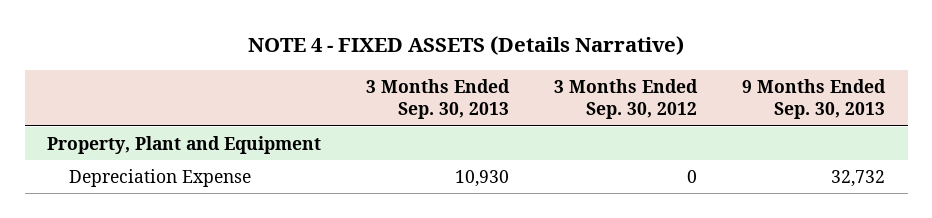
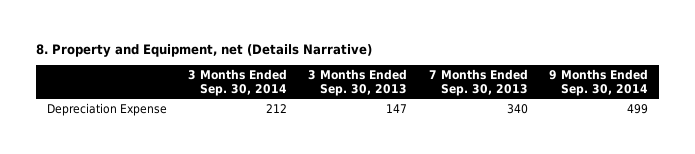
- NOTE 4 - FIXED ASSETS (Details Narrative)
+ 8. Property and Equipment, net (Details Narrative)
- | 3 Months Ended Sep. 30, 2013 | 3 Months Ended Sep. 30, 2012 | 9 Months Ended Sep. 30, 2013
+ | 3 Months Ended Sep. 30, 2014 | 3 Months Ended Sep. 30, 2013 | 7 Months Ended Sep. 30, 2013 | 9 Months Ended Sep. 30, 2014
- Property, Plant and Equipment
- Depreciation Expense | 10,930 | 0 | 32,732
+ Depreciation Expense | 212 | 147 | 340 | 499

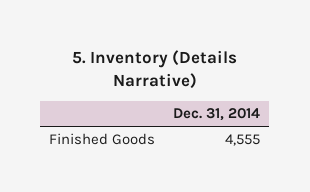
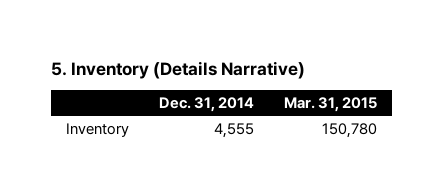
- | Dec. 31, 2014
+ | Dec. 31, 2014 | Mar. 31, 2015
- Finished Goods | 4,555
+ Inventory | 4,555 | 150,780

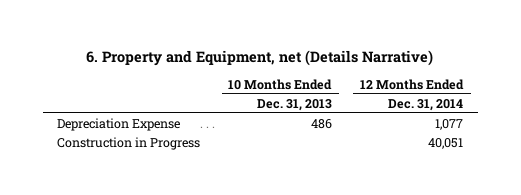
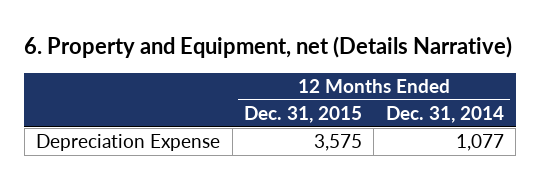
- | 10 Months Ended Dec. 31, 2013 | 12 Months Ended Dec. 31, 2014
+ | 12 Months Ended Dec. 31, 2015 | 12 Months Ended Dec. 31, 2014
- Construction in Progress | | 40,051

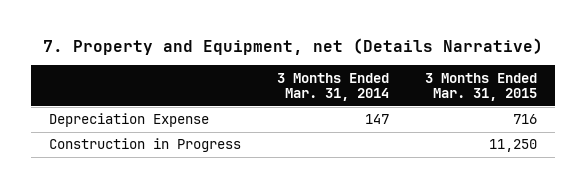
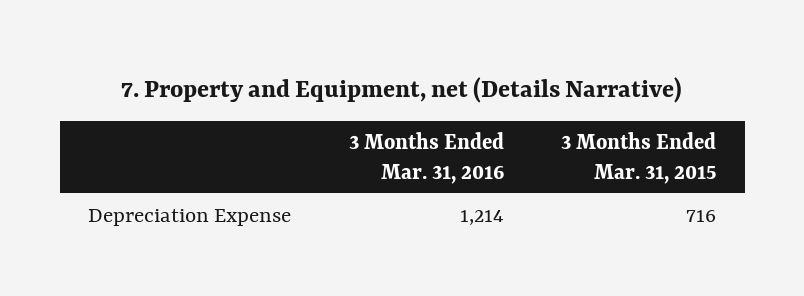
- | 3 Months Ended Mar. 31, 2014 | 3 Months Ended Mar. 31, 2015
+ | 3 Months Ended Mar. 31, 2016 | 3 Months Ended Mar. 31, 2015
- Construction in Progress | | 11,250

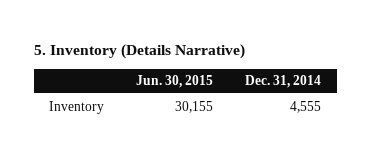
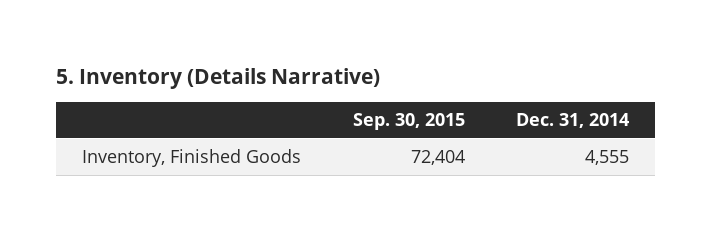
- | Jun. 30, 2015 | Dec. 31, 2014
+ | Sep. 30, 2015 | Dec. 31, 2014
- Inventory | 30,155 | 4,555
+ Inventory, Finished Goods | 72,404 | 4,555

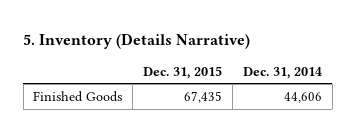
- | Sep. 30, 2015 | Dec. 31, 2014
+ | Dec. 31, 2015 | Dec. 31, 2014
- Inventory, Finished Goods | 72,404 | 4,555
+ Finished Goods | 67,435 | 44,606

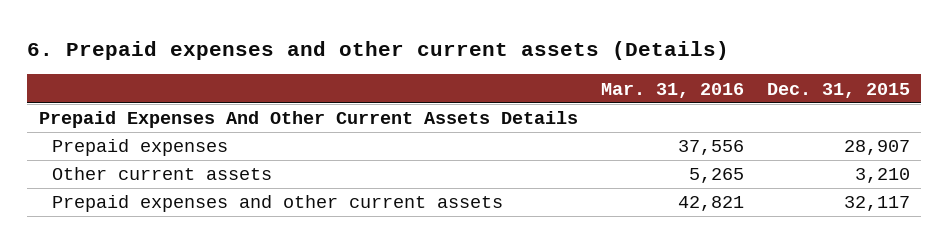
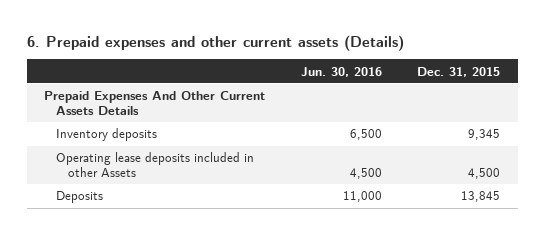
- | Mar. 31, 2016 | Dec. 31, 2015
+ | Jun. 30, 2016 | Dec. 31, 2015
- Prepaid expenses | 37,556 | 28,907
- Other current assets | 5,265 | 3,210
- Prepaid expenses and other current assets | 42,821 | 32,117
+ Inventory deposits | 6,500 | 9,345
+ Operating lease deposits included in other Assets | 4,500 | 4,500
+ Deposits | 11,000 | 13,845

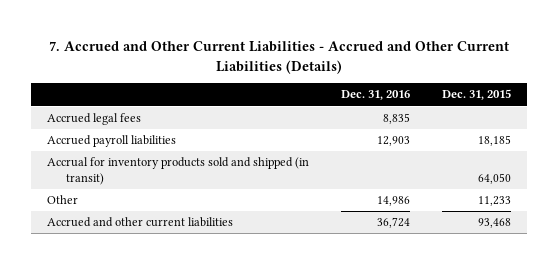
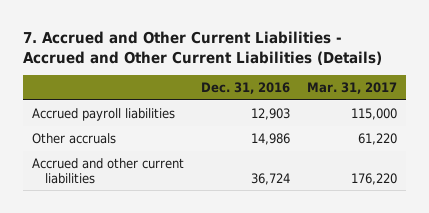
- | Dec. 31, 2016 | Dec. 31, 2015
+ | Dec. 31, 2016 | Mar. 31, 2017
- Accrued legal fees | 8,835 |
- Accrual for inventory products sold and shipped (in transit) | | 64,050
- Other | 14,986 | 11,233
+ Other accruals | 14,986 | 61,220

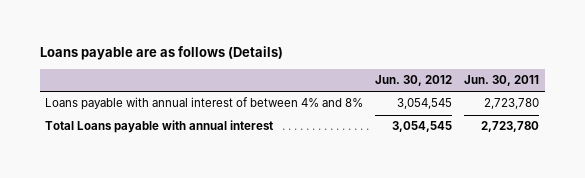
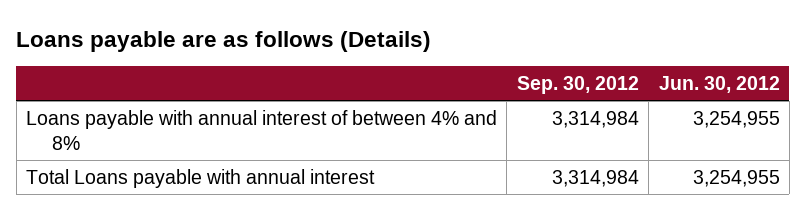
- | Jun. 30, 2012 | Jun. 30, 2011
+ | Sep. 30, 2012 | Jun. 30, 2012
- Loans payable with annual interest of between 4% and 8% | 3,054,545 | 2,723,780
- Total Loans payable with annual interest | 3,054,545 | 2,723,780
+ Loans payable with annual interest of between 4% and 8% | 3,314,984 | 3,254,955
+ Total Loans payable with annual interest | 3,314,984 | 3,254,955

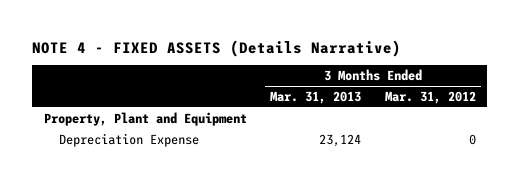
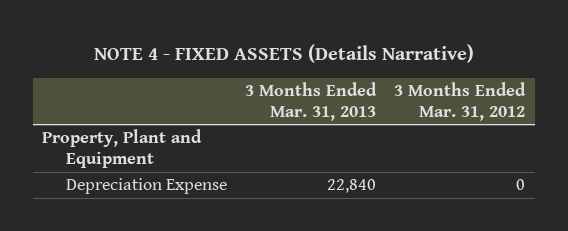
- Depreciation Expense | 23,124 | 0
+ Depreciation Expense | 22,840 | 0

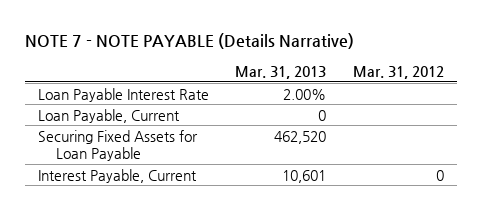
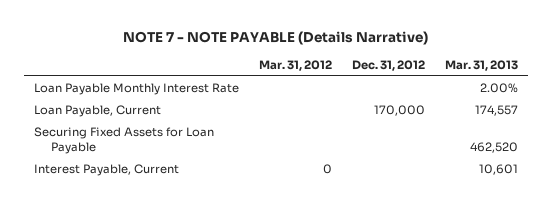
- | Mar. 31, 2013 | Mar. 31, 2012
+ | Mar. 31, 2012 | Dec. 31, 2012 | Mar. 31, 2013
- Loan Payable Interest Rate | 2.00% |
- Loan Payable, Current | 0 |
+ Loan Payable Monthly Interest Rate | | | 2.00%
+ Loan Payable, Current | | 170,000 | 174,557

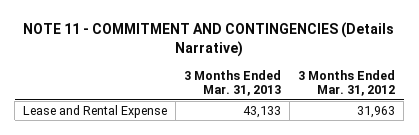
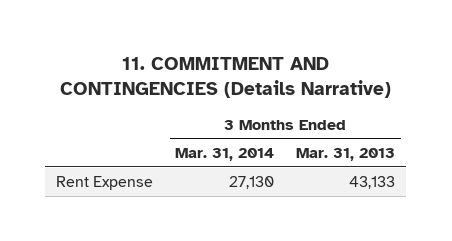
- NOTE 11 - COMMITMENT AND CONTINGENCIES (Details Narrative)
+ 11. COMMITMENT AND CONTINGENCIES (Details Narrative)
- | 3 Months Ended Mar. 31, 2013 | 3 Months Ended Mar. 31, 2012
+ | 3 Months Ended Mar. 31, 2014 | 3 Months Ended Mar. 31, 2013
- Lease and Rental Expense | 43,133 | 31,963
+ Rent Expense | 27,130 | 43,133

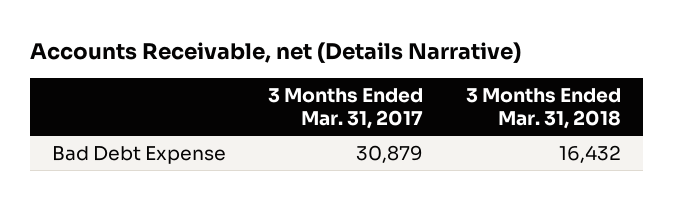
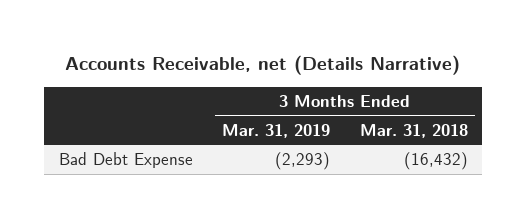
- | 3 Months Ended Mar. 31, 2017 | 3 Months Ended Mar. 31, 2018
+ | 3 Months Ended Mar. 31, 2019 | 3 Months Ended Mar. 31, 2018
- Bad Debt Expense | 30,879 | 16,432
+ Bad Debt Expense | (2,293) | (16,432)

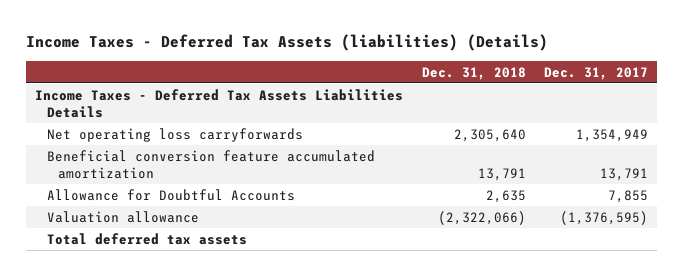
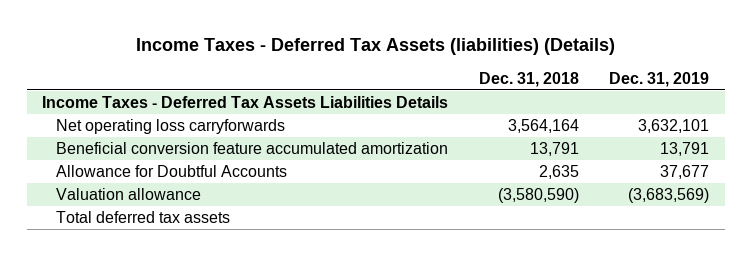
- | Dec. 31, 2018 | Dec. 31, 2017
+ | Dec. 31, 2018 | Dec. 31, 2019
- Net operating loss carryforwards | 2,305,640 | 1,354,949
+ Net operating loss carryforwards | 3,564,164 | 3,632,101
- Valuation allowance | (2,322,066) | (1,376,595)
+ Valuation allowance | (3,580,590) | (3,683,569)

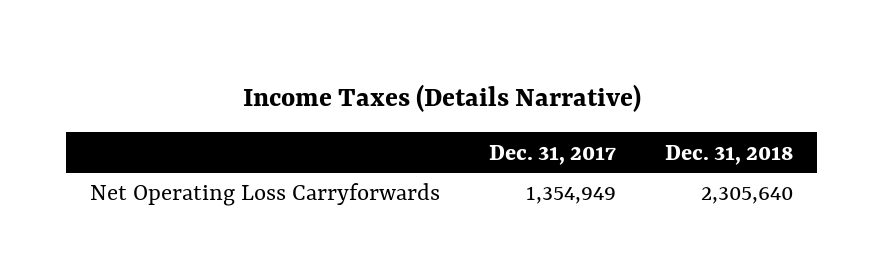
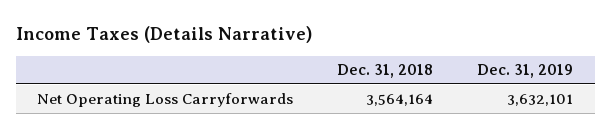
- | Dec. 31, 2017 | Dec. 31, 2018
+ | Dec. 31, 2018 | Dec. 31, 2019
- Net Operating Loss Carryforwards | 1,354,949 | 2,305,640
+ Net Operating Loss Carryforwards | 3,564,164 | 3,632,101

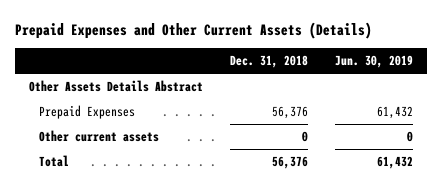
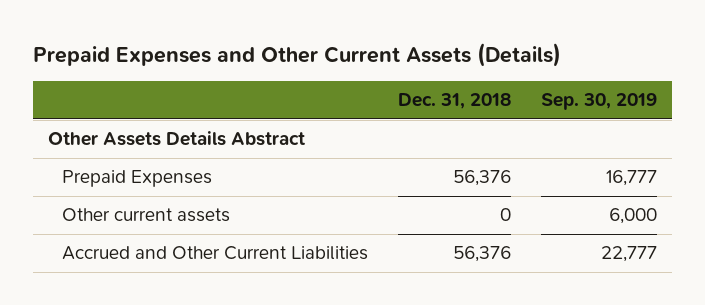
- | Dec. 31, 2018 | Jun. 30, 2019
+ | Dec. 31, 2018 | Sep. 30, 2019
- Total | 56,376 | 61,432
+ Accrued and Other Current Liabilities | 56,376 | 22,777

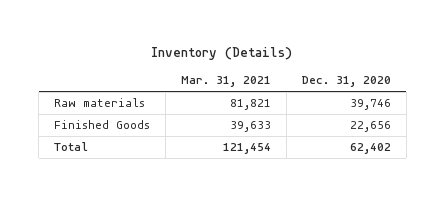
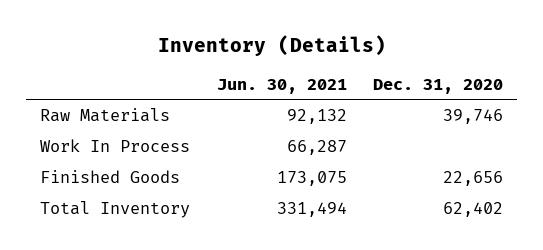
- | Mar. 31, 2021 | Dec. 31, 2020
+ | Jun. 30, 2021 | Dec. 31, 2020
- Raw materials | 81,821 | 39,746
+ Raw Materials | 92,132 | 39,746
+ Work In Process | 66,287 |
- Total | 121,454 | 62,402
+ Total Inventory | 331,494 | 62,402

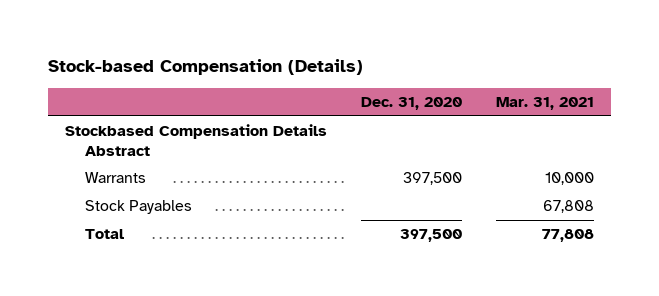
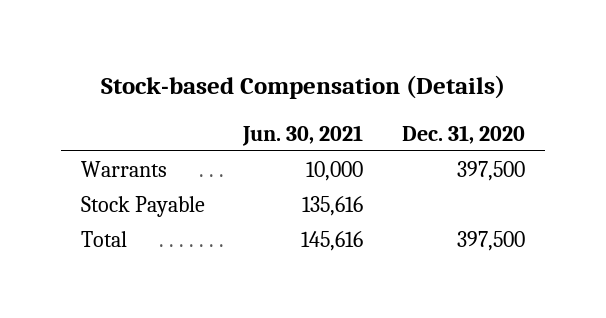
- | Dec. 31, 2020 | Mar. 31, 2021
+ | Jun. 30, 2021 | Dec. 31, 2020
- Stockbased Compensation Details Abstract
- Stock Payables | | 67,808
+ Stock Payable | 135,616 |

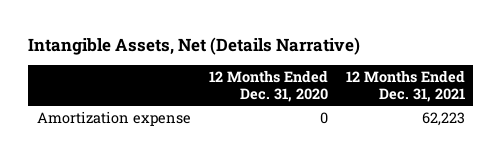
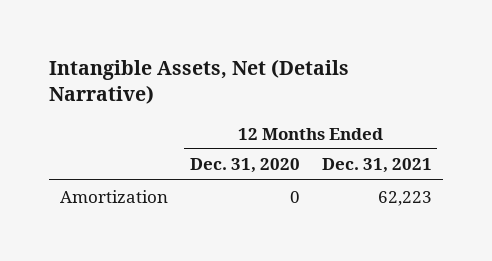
- Amortization expense | 0 | 62,223
+ Amortization | 0 | 62,223

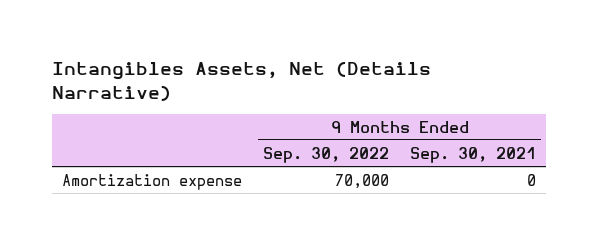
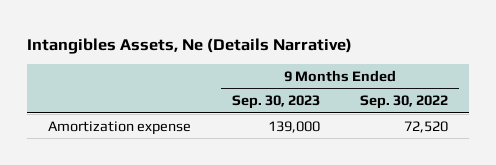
- Intangibles Assets, Net (Details Narrative)
+ Intangibles Assets, Ne (Details Narrative)
- | 9 Months Ended Sep. 30, 2022 | 9 Months Ended Sep. 30, 2021
+ | 9 Months Ended Sep. 30, 2023 | 9 Months Ended Sep. 30, 2022
- Amortization expense | 70,000 | 0
+ Amortization expense | 139,000 | 72,520

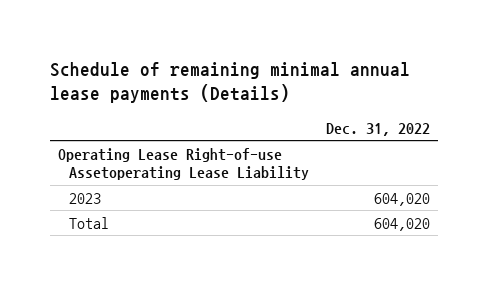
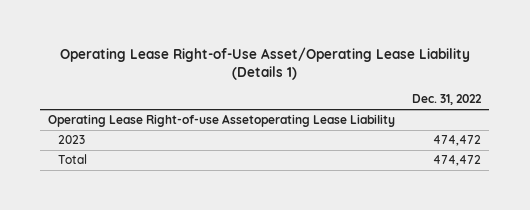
- Schedule of remaining minimal annual lease payments (Details)
+ Operating Lease Right-of-Use Asset/Operating Lease Liability (Details 1)
- 2023 | 604,020
- Total | 604,020
+ 2023 | 474,472
+ Total | 474,472

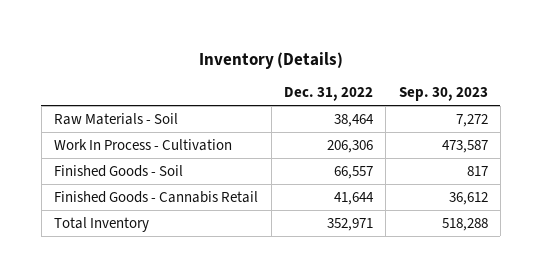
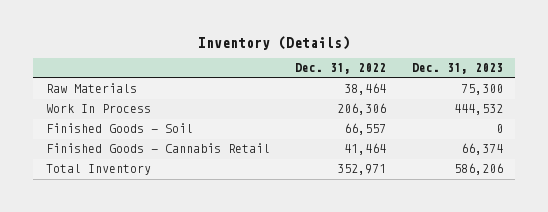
- | Dec. 31, 2022 | Sep. 30, 2023
+ | Dec. 31, 2022 | Dec. 31, 2023
- Raw Materials - Soil | 38,464 | 7,272
- Work In Process - Cultivation | 206,306 | 473,587
+ Raw Materials | 38,464 | 75,300
+ Work In Process | 206,306 | 444,532
- Finished Goods - Cannabis Retail | 41,644 | 36,612
+ Finished Goods - Cannabis Retail | 41,464 | 66,374

